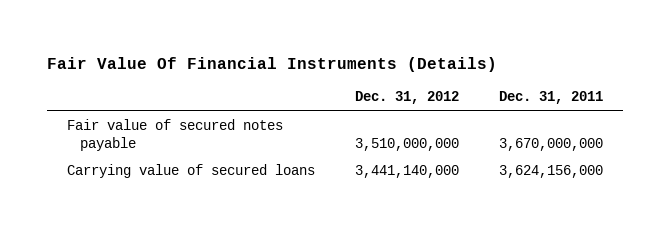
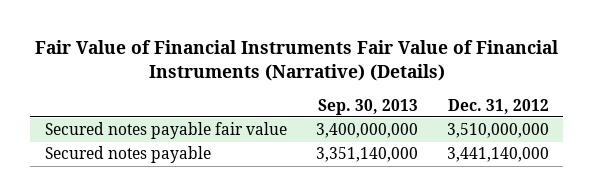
- Fair Value Of Financial Instruments (Details)
+ Fair Value of Financial Instruments Fair Value of Financial Instruments (Narrative) (Details)
- | Dec. 31, 2012 | Dec. 31, 2011
+ | Sep. 30, 2013 | Dec. 31, 2012
- Fair value of secured notes payable | 3,510,000,000 | 3,670,000,000
- Carrying value of secured loans | 3,441,140,000 | 3,624,156,000
+ Secured notes payable fair value | 3,400,000,000 | 3,510,000,000
+ Secured notes payable | 3,351,140,000 | 3,441,140,000

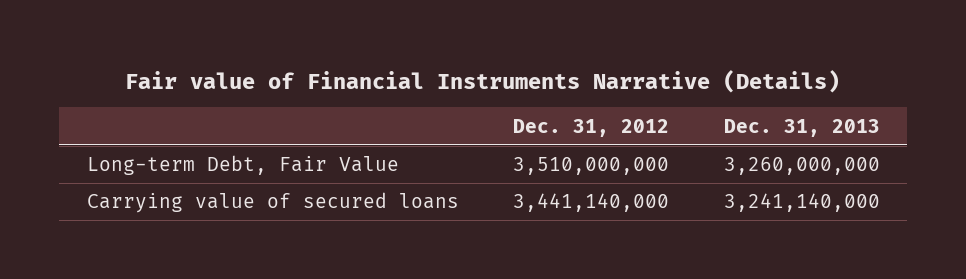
- Fair Value of Financial Instruments Fair Value of Financial Instruments (Narrative) (Details)
+ Fair value of Financial Instruments Narrative (Details)
- | Sep. 30, 2013 | Dec. 31, 2012
+ | Dec. 31, 2012 | Dec. 31, 2013
- Secured notes payable fair value | 3,400,000,000 | 3,510,000,000
- Secured notes payable | 3,351,140,000 | 3,441,140,000
+ Long-term Debt, Fair Value | 3,510,000,000 | 3,260,000,000
+ Carrying value of secured loans | 3,441,140,000 | 3,241,140,000

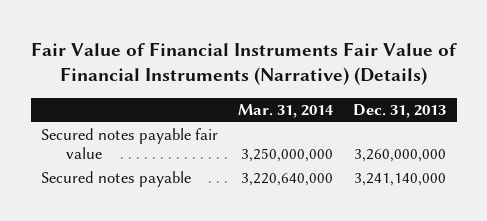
- Fair value of Financial Instruments Narrative (Details)
+ Fair Value of Financial Instruments Fair Value of Financial Instruments (Narrative) (Details)
- | Dec. 31, 2012 | Dec. 31, 2013
+ | Mar. 31, 2014 | Dec. 31, 2013
- Long-term Debt, Fair Value | 3,510,000,000 | 3,260,000,000
- Carrying value of secured loans | 3,441,140,000 | 3,241,140,000
+ Secured notes payable fair value | 3,250,000,000 | 3,260,000,000
+ Secured notes payable | 3,220,640,000 | 3,241,140,000

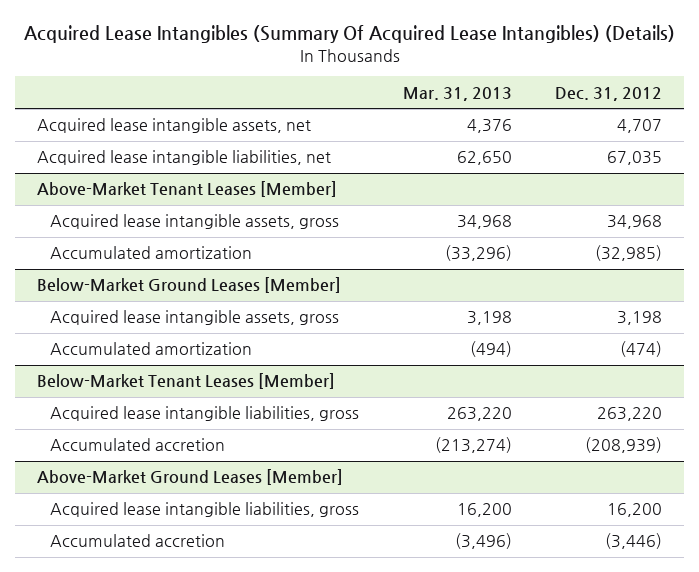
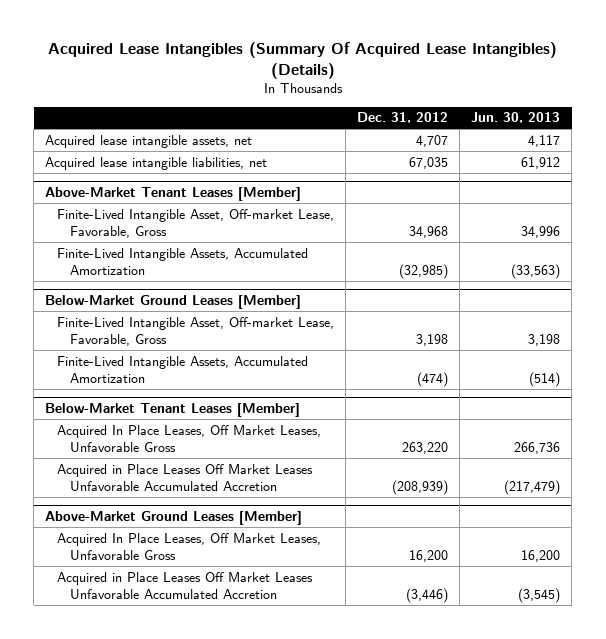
- | Mar. 31, 2013 | Dec. 31, 2012
+ | Dec. 31, 2012 | Jun. 30, 2013
@ Above-Market Tenant Leases [Member]
- Acquired lease intangible assets, gross | 34,968 | 34,968
- Accumulated amortization | (33,296) | (32,985)
+ Finite-Lived Intangible Asset, Off-market Lease, Favorable, Gross | 34,968 | 34,996
+ Finite-Lived Intangible Assets, Accumulated Amortization | (32,985) | (33,563)
@ Below-Market Ground Leases [Member]
- Acquired lease intangible assets, gross | 3,198 | 3,198
- Accumulated amortization | (494) | (474)
+ Finite-Lived Intangible Asset, Off-market Lease, Favorable, Gross | 3,198 | 3,198
+ Finite-Lived Intangible Assets, Accumulated Amortization | (474) | (514)
@ Below-Market Tenant Leases [Member]
- Acquired lease intangible liabilities, gross | 263,220 | 263,220
- Accumulated accretion | (213,274) | (208,939)
+ Acquired In Place Leases, Off Market Leases, Unfavorable Gross | 263,220 | 266,736
+ Acquired in Place Leases Off Market Leases Unfavorable Accumulated Accretion | (208,939) | (217,479)
@ Above-Market Ground Leases [Member]
- Acquired lease intangible liabilities, gross | 16,200 | 16,200
- Accumulated accretion | (3,496) | (3,446)
+ Acquired In Place Leases, Off Market Leases, Unfavorable Gross | 16,200 | 16,200
+ Acquired in Place Leases Off Market Leases Unfavorable Accumulated Accretion | (3,446) | (3,545)

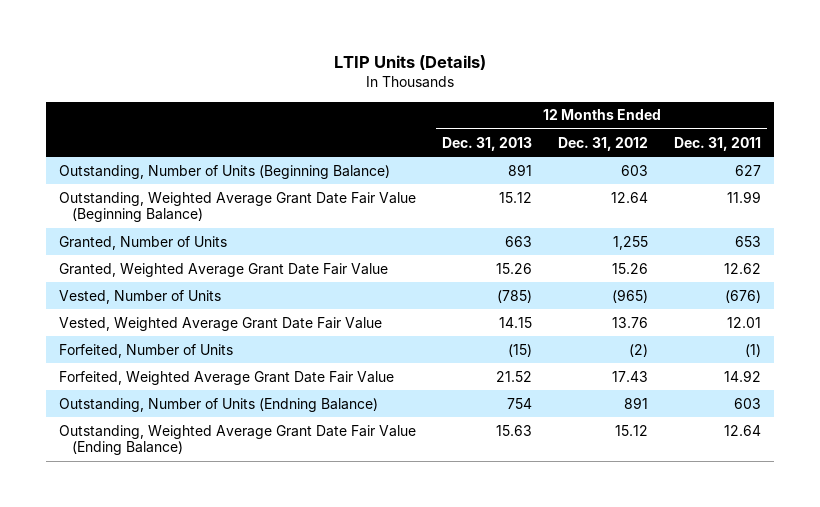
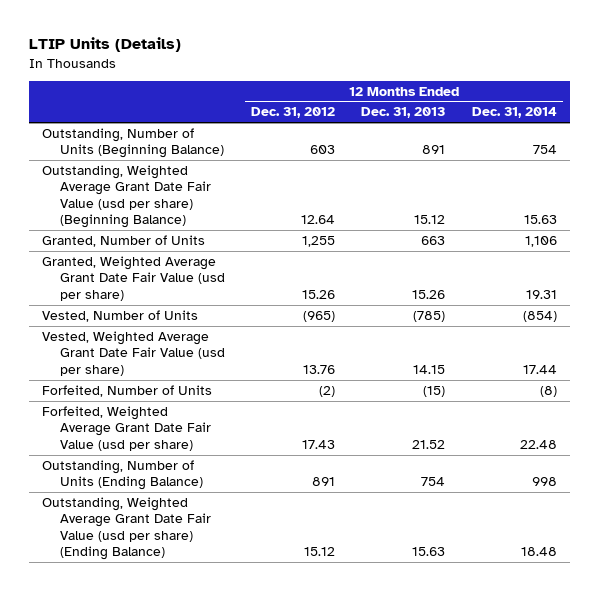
- | 12 Months Ended Dec. 31, 2013 | 12 Months Ended Dec. 31, 2012 | 12 Months Ended Dec. 31, 2011
+ | 12 Months Ended Dec. 31, 2012 | 12 Months Ended Dec. 31, 2013 | 12 Months Ended Dec. 31, 2014
- Outstanding, Weighted Average Grant Date Fair Value (Beginning Balance) | 15.12 | 12.64 | 11.99
+ Outstanding, Weighted Average Grant Date Fair Value (usd per share) (Beginning Balance) | 12.64 | 15.12 | 15.63
- Granted, Weighted Average Grant Date Fair Value | 15.26 | 15.26 | 12.62
+ Granted, Weighted Average Grant Date Fair Value (usd per share) | 15.26 | 15.26 | 19.31
- Vested, Weighted Average Grant Date Fair Value | 14.15 | 13.76 | 12.01
+ Vested, Weighted Average Grant Date Fair Value (usd per share) | 13.76 | 14.15 | 17.44
- Forfeited, Weighted Average Grant Date Fair Value | 21.52 | 17.43 | 14.92
- Outstanding, Number of Units (Endning Balance) | 754 | 891 | 603
- Outstanding, Weighted Average Grant Date Fair Value (Ending Balance) | 15.63 | 15.12 | 12.64
+ Forfeited, Weighted Average Grant Date Fair Value (usd per share) | 17.43 | 21.52 | 22.48
+ Outstanding, Number of Units (Ending Balance) | 891 | 754 | 998
+ Outstanding, Weighted Average Grant Date Fair Value (usd per share) (Ending Balance) | 15.12 | 15.63 | 18.48

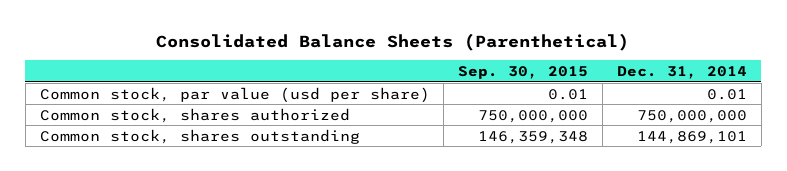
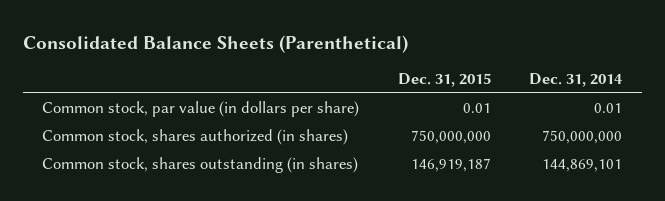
- | Sep. 30, 2015 | Dec. 31, 2014
+ | Dec. 31, 2015 | Dec. 31, 2014
- Common stock, par value (usd per share) | 0.01 | 0.01
- Common stock, shares authorized | 750,000,000 | 750,000,000
- Common stock, shares outstanding | 146,359,348 | 144,869,101
+ Common stock, par value (in dollars per share) | 0.01 | 0.01
+ Common stock, shares authorized (in shares) | 750,000,000 | 750,000,000
+ Common stock, shares outstanding (in shares) | 146,919,187 | 144,869,101

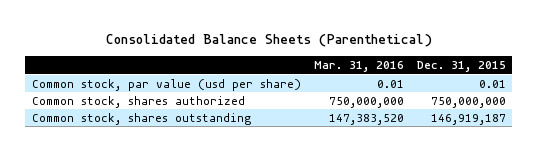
- | Dec. 31, 2015 | Dec. 31, 2014
+ | Mar. 31, 2016 | Dec. 31, 2015
- Common stock, par value (in dollars per share) | 0.01 | 0.01
- Common stock, shares authorized (in shares) | 750,000,000 | 750,000,000
- Common stock, shares outstanding (in shares) | 146,919,187 | 144,869,101
+ Common stock, par value (usd per share) | 0.01 | 0.01
+ Common stock, shares authorized | 750,000,000 | 750,000,000
+ Common stock, shares outstanding | 147,383,520 | 146,919,187

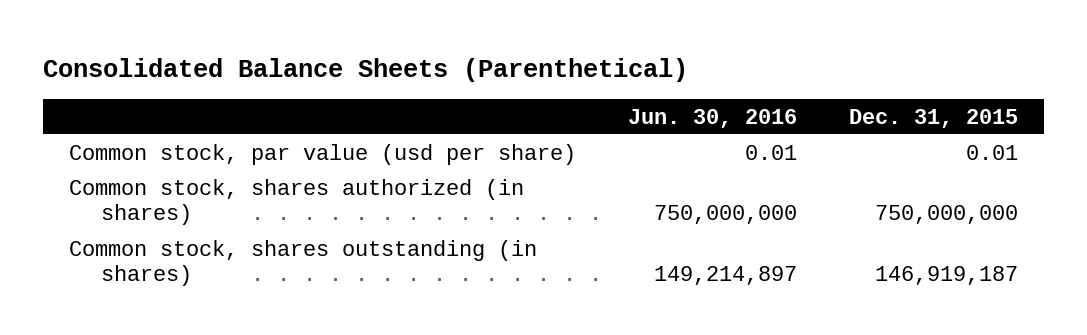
- | Mar. 31, 2016 | Dec. 31, 2015
+ | Jun. 30, 2016 | Dec. 31, 2015
- Common stock, shares authorized | 750,000,000 | 750,000,000
- Common stock, shares outstanding | 147,383,520 | 146,919,187
+ Common stock, shares authorized (in shares) | 750,000,000 | 750,000,000
+ Common stock, shares outstanding (in shares) | 149,214,897 | 146,919,187

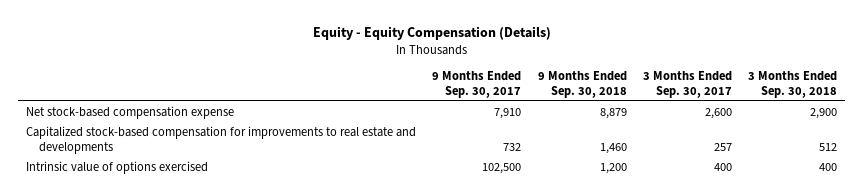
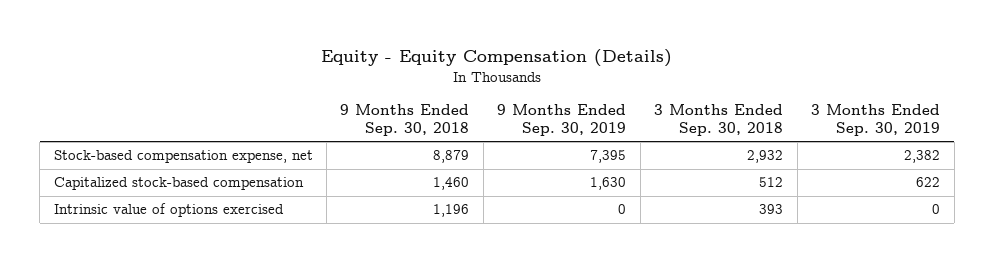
- | 9 Months Ended Sep. 30, 2017 | 9 Months Ended Sep. 30, 2018 | 3 Months Ended Sep. 30, 2017 | 3 Months Ended Sep. 30, 2018
+ | 9 Months Ended Sep. 30, 2018 | 9 Months Ended Sep. 30, 2019 | 3 Months Ended Sep. 30, 2018 | 3 Months Ended Sep. 30, 2019
- Net stock-based compensation expense | 7,910 | 8,879 | 2,600 | 2,900
- Capitalized stock-based compensation for improvements to real estate and developments | 732 | 1,460 | 257 | 512
- Intrinsic value of options exercised | 102,500 | 1,200 | 400 | 400
+ Stock-based compensation expense, net | 8,879 | 7,395 | 2,932 | 2,382
+ Capitalized stock-based compensation | 1,460 | 1,630 | 512 | 622
+ Intrinsic value of options exercised | 1,196 | 0 | 393 | 0

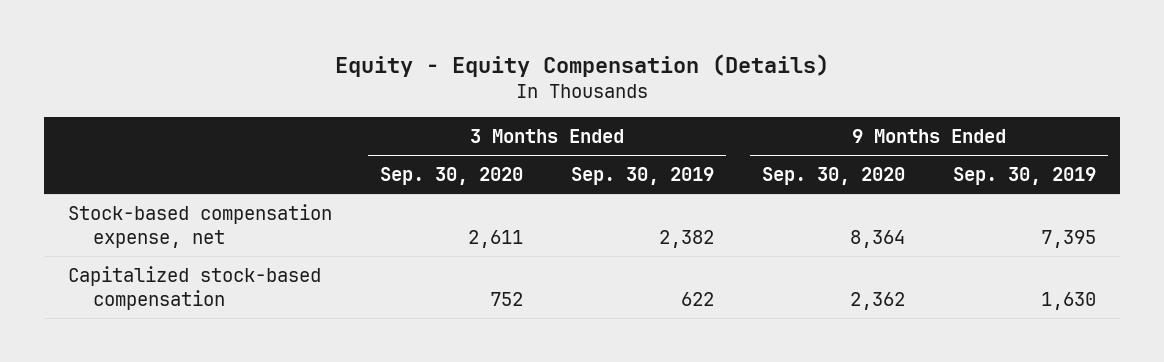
- | 9 Months Ended Sep. 30, 2018 | 9 Months Ended Sep. 30, 2019 | 3 Months Ended Sep. 30, 2018 | 3 Months Ended Sep. 30, 2019
+ | 3 Months Ended Sep. 30, 2020 | 3 Months Ended Sep. 30, 2019 | 9 Months Ended Sep. 30, 2020 | 9 Months Ended Sep. 30, 2019
- Intrinsic value of options exercised | 1,196 | 0 | 393 | 0

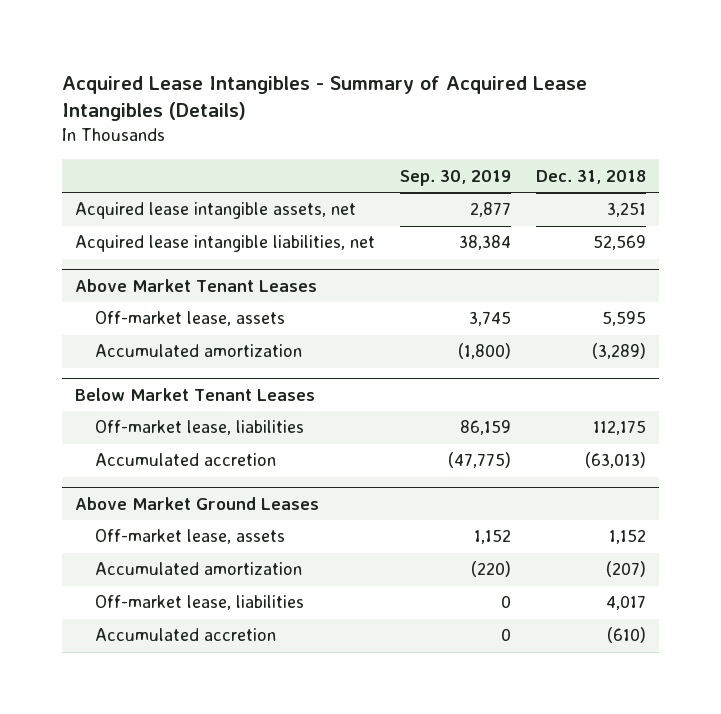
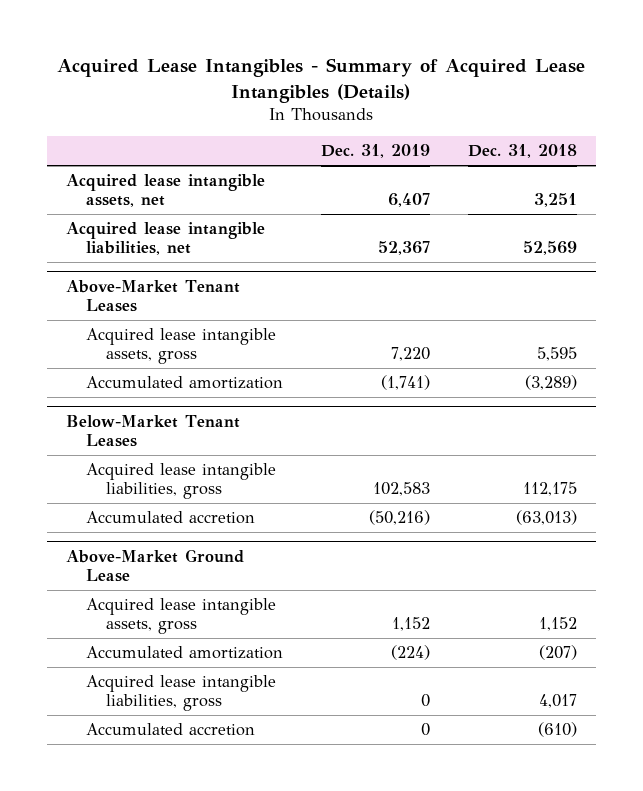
- | Sep. 30, 2019 | Dec. 31, 2018
+ | Dec. 31, 2019 | Dec. 31, 2018
- Above Market Tenant Leases
- Off-market lease, assets | 3,745 | 5,595
+ Above-Market Tenant Leases
+ Acquired lease intangible assets, gross | 7,220 | 5,595
- Below Market Tenant Leases
- Off-market lease, liabilities | 86,159 | 112,175
+ Below-Market Tenant Leases
+ Acquired lease intangible liabilities, gross | 102,583 | 112,175
- Above Market Ground Leases
- Off-market lease, assets | 1,152 | 1,152
+ Above-Market Ground Lease
+ Acquired lease intangible assets, gross | 1,152 | 1,152
- Off-market lease, liabilities | 0 | 4,017
+ Acquired lease intangible liabilities, gross | 0 | 4,017

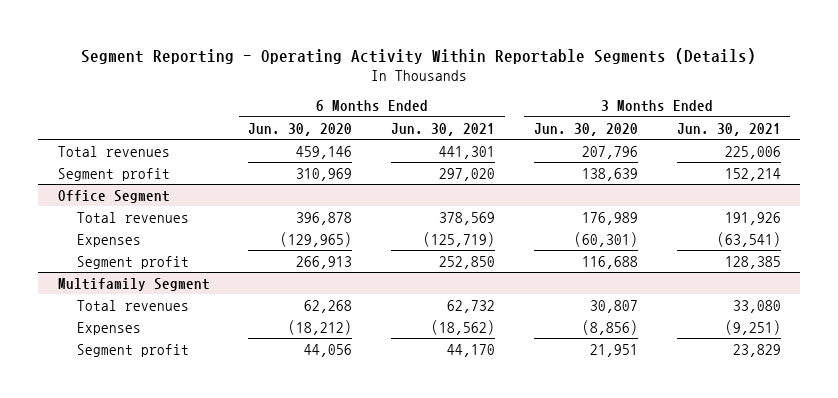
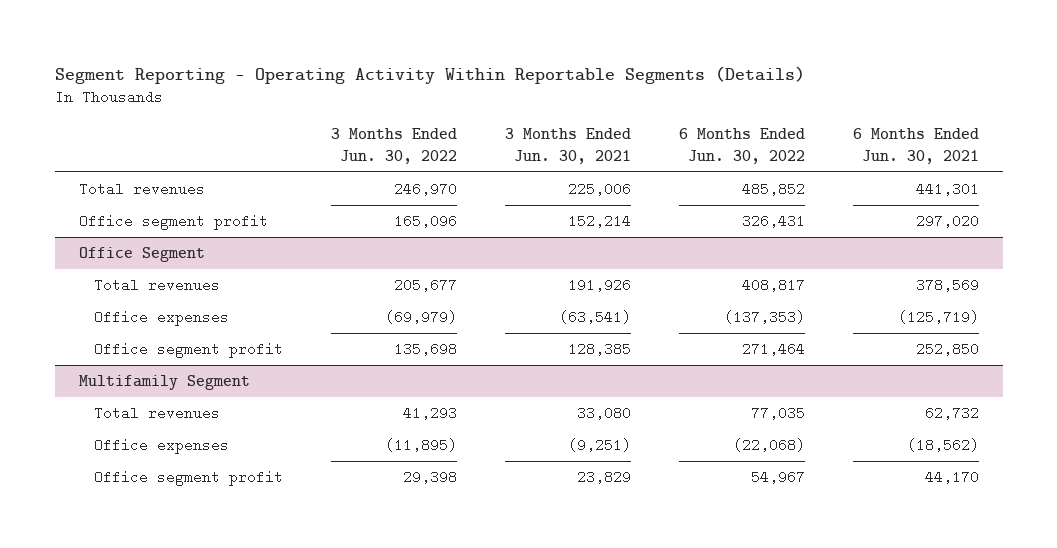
- | 6 Months Ended Jun. 30, 2020 | 6 Months Ended Jun. 30, 2021 | 3 Months Ended Jun. 30, 2020 | 3 Months Ended Jun. 30, 2021
+ | 3 Months Ended Jun. 30, 2022 | 3 Months Ended Jun. 30, 2021 | 6 Months Ended Jun. 30, 2022 | 6 Months Ended Jun. 30, 2021
- Segment profit | 310,969 | 297,020 | 138,639 | 152,214
+ Office segment profit | 165,096 | 152,214 | 326,431 | 297,020
@ Office Segment
- Expenses | (129,965) | (125,719) | (60,301) | (63,541)
- Segment profit | 266,913 | 252,850 | 116,688 | 128,385
+ Office expenses | (69,979) | (63,541) | (137,353) | (125,719)
+ Office segment profit | 135,698 | 128,385 | 271,464 | 252,850
@ Multifamily Segment
- Expenses | (18,212) | (18,562) | (8,856) | (9,251)
- Segment profit | 44,056 | 44,170 | 21,951 | 23,829
+ Office expenses | (11,895) | (9,251) | (22,068) | (18,562)
+ Office segment profit | 29,398 | 23,829 | 54,967 | 44,170

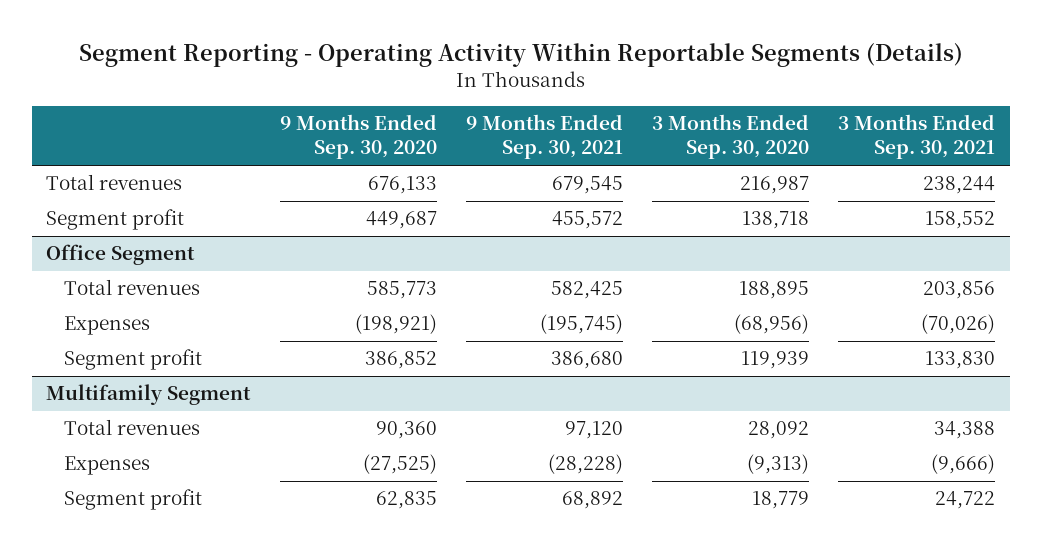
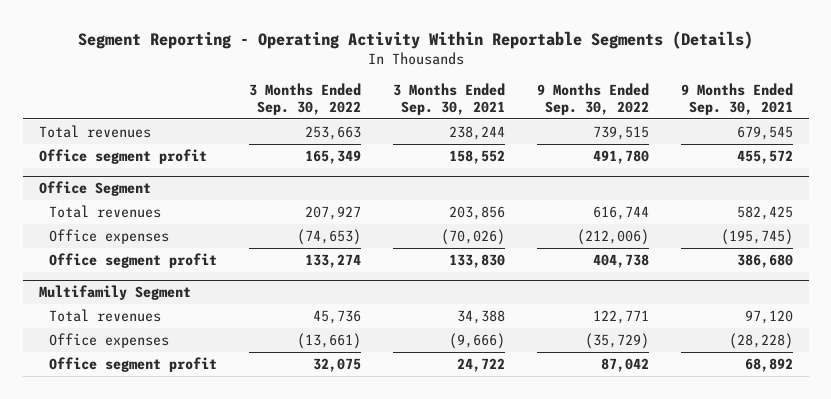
- | 9 Months Ended Sep. 30, 2020 | 9 Months Ended Sep. 30, 2021 | 3 Months Ended Sep. 30, 2020 | 3 Months Ended Sep. 30, 2021
+ | 3 Months Ended Sep. 30, 2022 | 3 Months Ended Sep. 30, 2021 | 9 Months Ended Sep. 30, 2022 | 9 Months Ended Sep. 30, 2021
- Segment profit | 449,687 | 455,572 | 138,718 | 158,552
+ Office segment profit | 165,349 | 158,552 | 491,780 | 455,572
@ Office Segment
- Expenses | (198,921) | (195,745) | (68,956) | (70,026)
- Segment profit | 386,852 | 386,680 | 119,939 | 133,830
+ Office expenses | (74,653) | (70,026) | (212,006) | (195,745)
+ Office segment profit | 133,274 | 133,830 | 404,738 | 386,680
@ Multifamily Segment
- Expenses | (27,525) | (28,228) | (9,313) | (9,666)
- Segment profit | 62,835 | 68,892 | 18,779 | 24,722
+ Office expenses | (13,661) | (9,666) | (35,729) | (28,228)
+ Office segment profit | 32,075 | 24,722 | 87,042 | 68,892

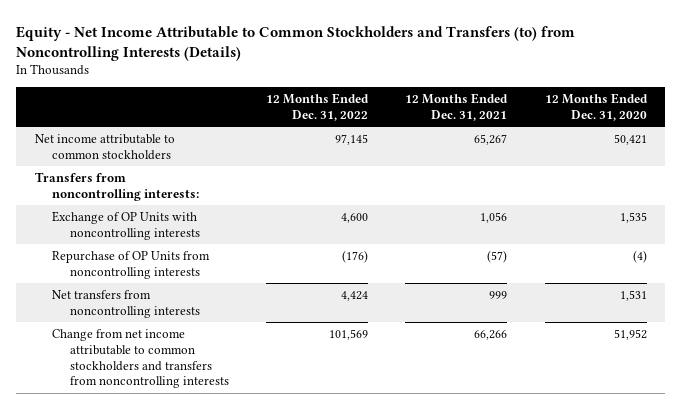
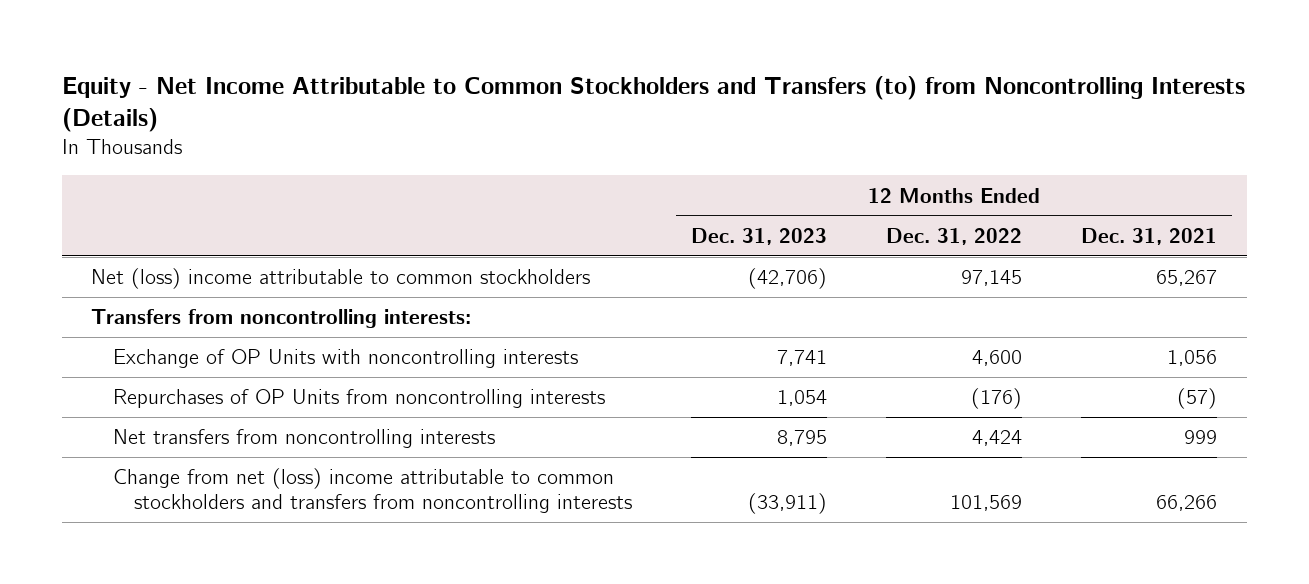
- | 12 Months Ended Dec. 31, 2022 | 12 Months Ended Dec. 31, 2021 | 12 Months Ended Dec. 31, 2020
+ | 12 Months Ended Dec. 31, 2023 | 12 Months Ended Dec. 31, 2022 | 12 Months Ended Dec. 31, 2021
- Net income attributable to common stockholders | 97,145 | 65,267 | 50,421
+ Net (loss) income attributable to common stockholders | (42,706) | 97,145 | 65,267
- Repurchase of OP Units from noncontrolling interests | (176) | (57) | (4)
+ Repurchases of OP Units from noncontrolling interests | 1,054 | (176) | (57)
- Change from net income attributable to common stockholders and transfers from noncontrolling interests | 101,569 | 66,266 | 51,952
+ Change from net (loss) income attributable to common stockholders and transfers from noncontrolling interests | (33,911) | 101,569 | 66,266

